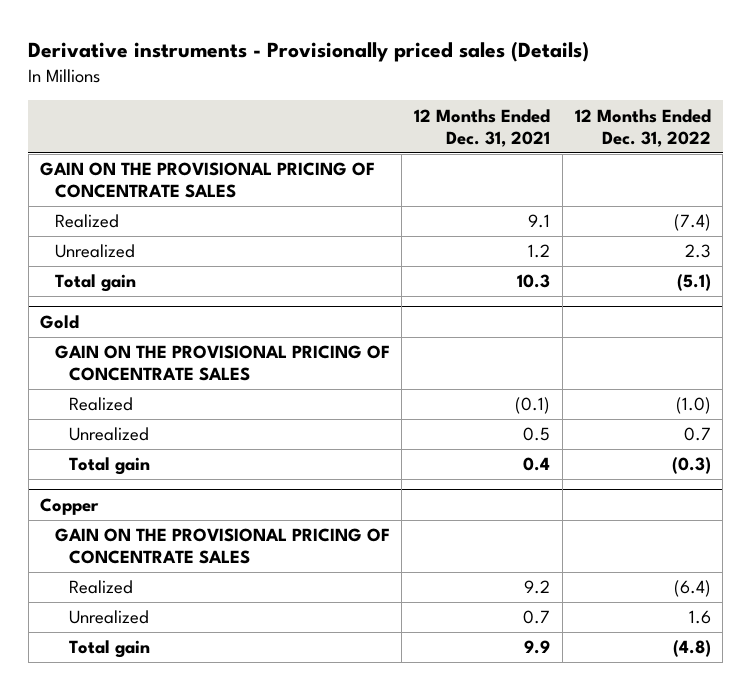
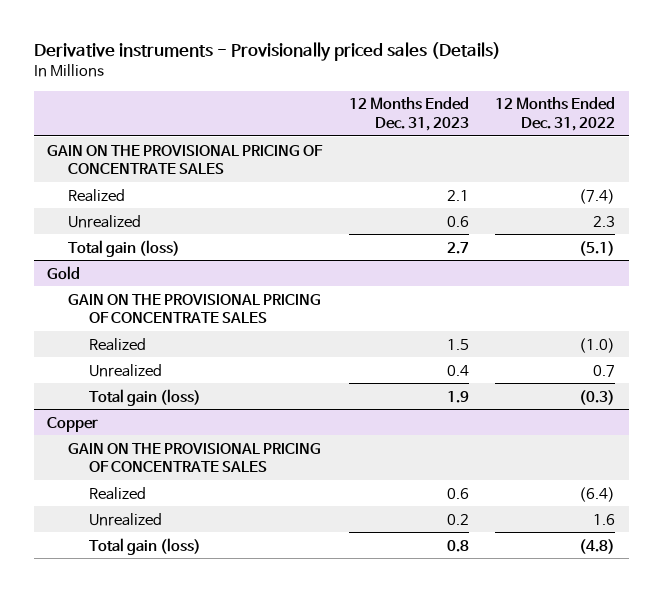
- | 12 Months Ended Dec. 31, 2021 | 12 Months Ended Dec. 31, 2022
+ | 12 Months Ended Dec. 31, 2023 | 12 Months Ended Dec. 31, 2022
- Total gain | 10.3 | (5.1)
+ Total gain (loss) | 2.7 | (5.1)
@ Gold
- Total gain | 0.4 | (0.3)
+ Total gain (loss) | 1.9 | (0.3)
@ Copper
- Total gain | 9.9 | (4.8)
+ Total gain (loss) | 0.8 | (4.8)

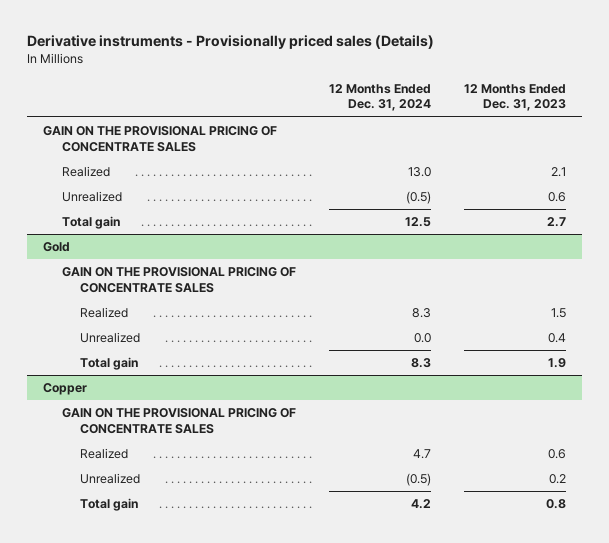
- | 12 Months Ended Dec. 31, 2023 | 12 Months Ended Dec. 31, 2022
+ | 12 Months Ended Dec. 31, 2024 | 12 Months Ended Dec. 31, 2023
- Total gain (loss) | 2.7 | (5.1)
+ Total gain | 12.5 | 2.7
@ Gold
- Total gain (loss) | 1.9 | (0.3)
+ Total gain | 8.3 | 1.9
@ Copper
- Total gain (loss) | 0.8 | (4.8)
+ Total gain | 4.2 | 0.8

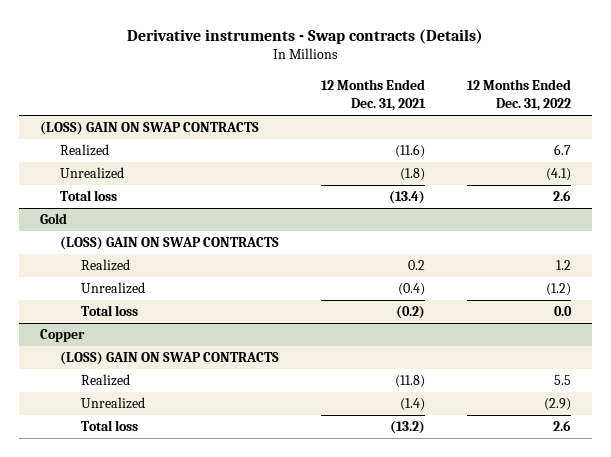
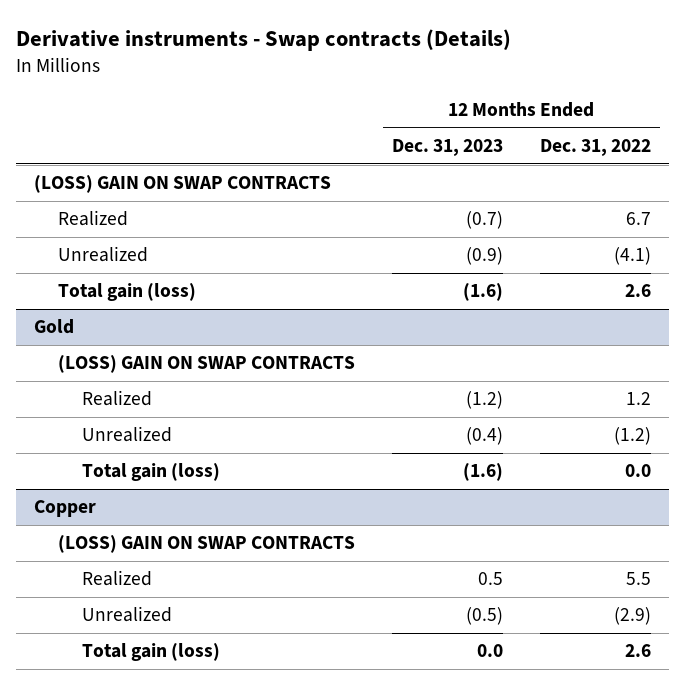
- | 12 Months Ended Dec. 31, 2021 | 12 Months Ended Dec. 31, 2022
+ | 12 Months Ended Dec. 31, 2023 | 12 Months Ended Dec. 31, 2022
- Total loss | (13.4) | 2.6
+ Total gain (loss) | (1.6) | 2.6
@ Gold
- Total loss | (0.2) | 0.0
+ Total gain (loss) | (1.6) | 0.0
@ Copper
- Total loss | (13.2) | 2.6
+ Total gain (loss) | 0.0 | 2.6

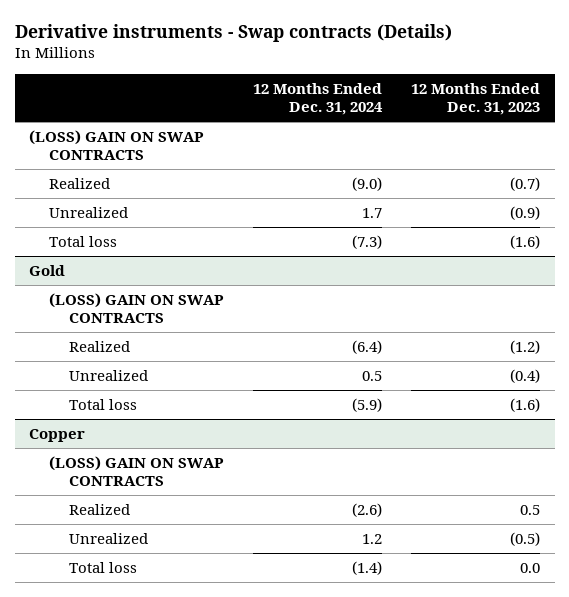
- | 12 Months Ended Dec. 31, 2023 | 12 Months Ended Dec. 31, 2022
+ | 12 Months Ended Dec. 31, 2024 | 12 Months Ended Dec. 31, 2023
- Total gain (loss) | (1.6) | 2.6
+ Total loss | (7.3) | (1.6)
@ Gold
- Total gain (loss) | (1.6) | 0.0
+ Total loss | (5.9) | (1.6)
@ Copper
- Total gain (loss) | 0.0 | 2.6
+ Total loss | (1.4) | 0.0

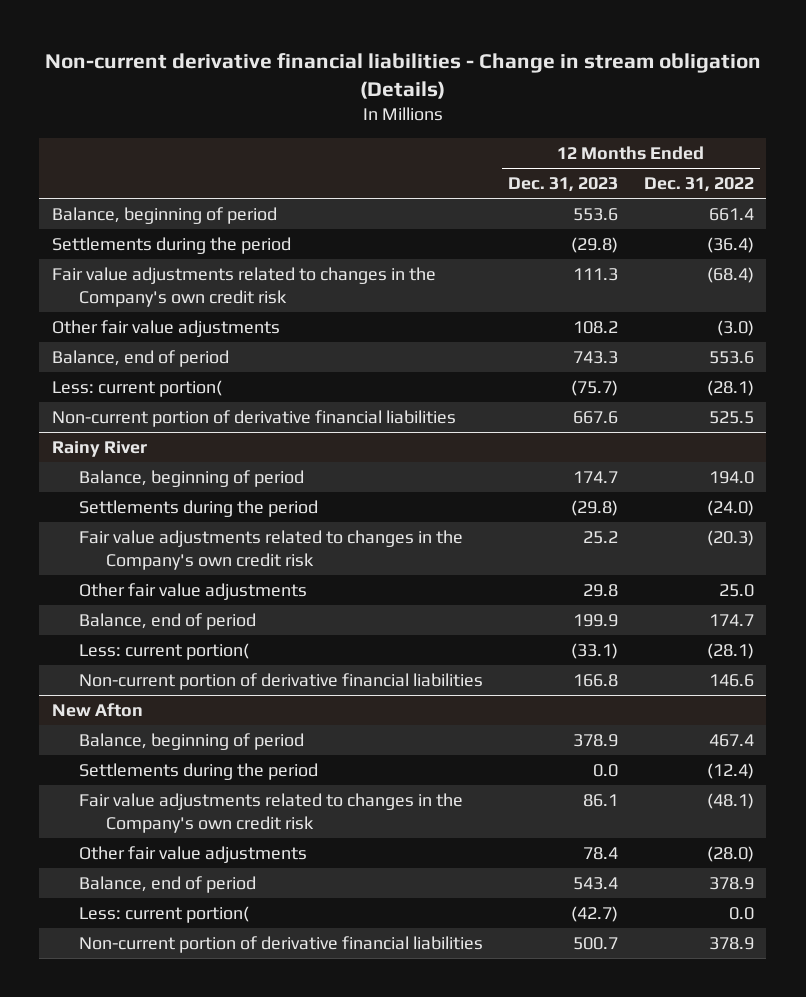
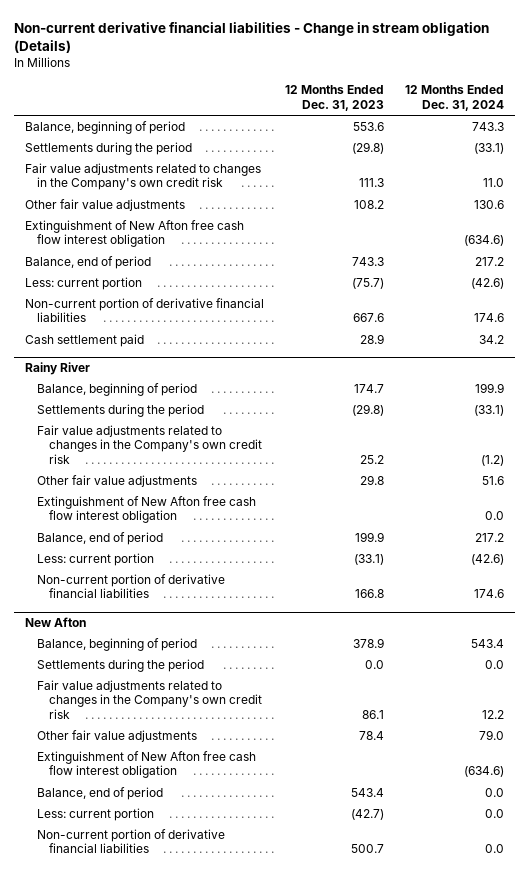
- | 12 Months Ended Dec. 31, 2023 | 12 Months Ended Dec. 31, 2022
+ | 12 Months Ended Dec. 31, 2023 | 12 Months Ended Dec. 31, 2024
+ Extinguishment of New Afton free cash flow interest obligation | | (634.6)
- Less: current portion( | (75.7) | (28.1)
+ Less: current portion | (75.7) | (42.6)
+ Cash settlement paid | 28.9 | 34.2
@ Rainy River
+ Extinguishment of New Afton free cash flow interest obligation | | 0.0
- Less: current portion( | (33.1) | (28.1)
+ Less: current portion | (33.1) | (42.6)
@ New Afton
+ Extinguishment of New Afton free cash flow interest obligation | | (634.6)
- Less: current portion( | (42.7) | 0.0
+ Less: current portion | (42.7) | 0.0

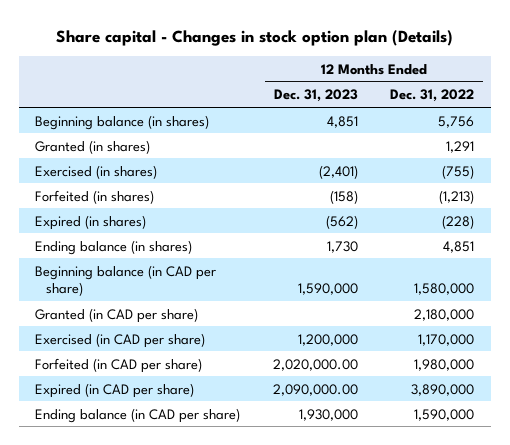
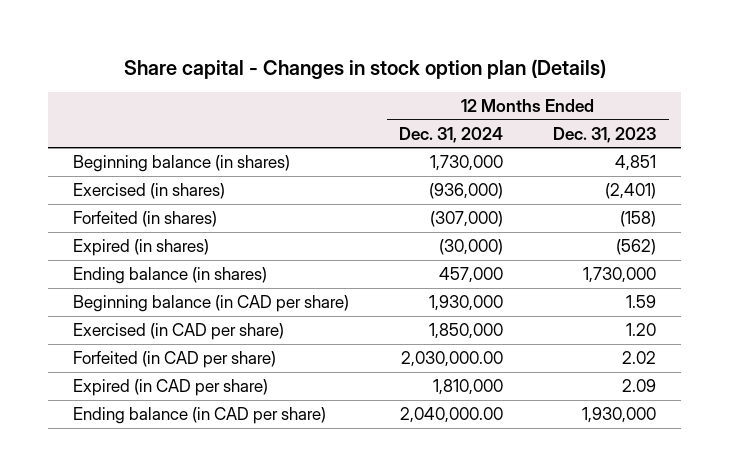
- | 12 Months Ended Dec. 31, 2023 | 12 Months Ended Dec. 31, 2022
+ | 12 Months Ended Dec. 31, 2024 | 12 Months Ended Dec. 31, 2023
- Granted (in shares) | | 1,291
- Ending balance (in shares) | 1,730 | 4,851
- Beginning balance (in CAD per share) | 1,590,000 | 1,580,000
- Granted (in CAD per share) | | 2,180,000
- Exercised (in CAD per share) | 1,200,000 | 1,170,000
- Forfeited (in CAD per share) | 2,020,000.00 | 1,980,000
- Expired (in CAD per share) | 2,090,000.00 | 3,890,000
+ Ending balance (in shares) | 457,000 | 1,730,000
+ Beginning balance (in CAD per share) | 1,930,000 | 1.59
+ Exercised (in CAD per share) | 1,850,000 | 1.20
+ Forfeited (in CAD per share) | 2,030,000.00 | 2.02
+ Expired (in CAD per share) | 1,810,000 | 2.09

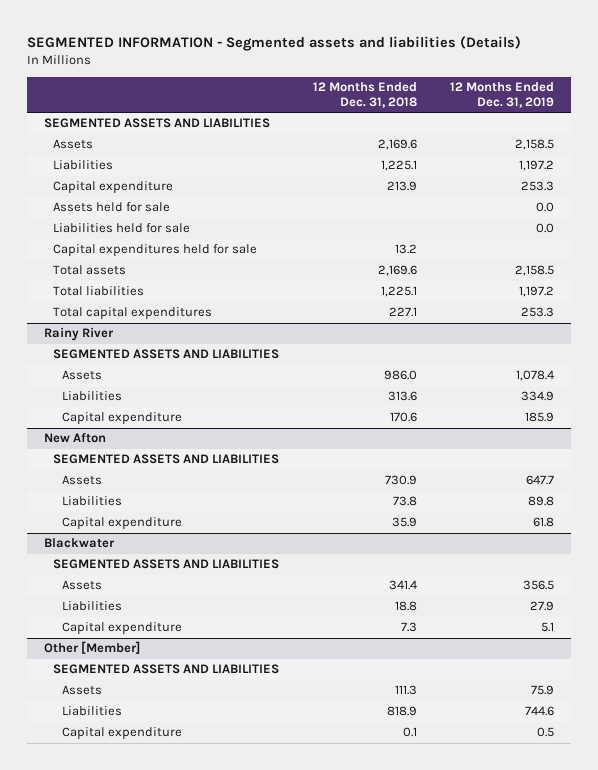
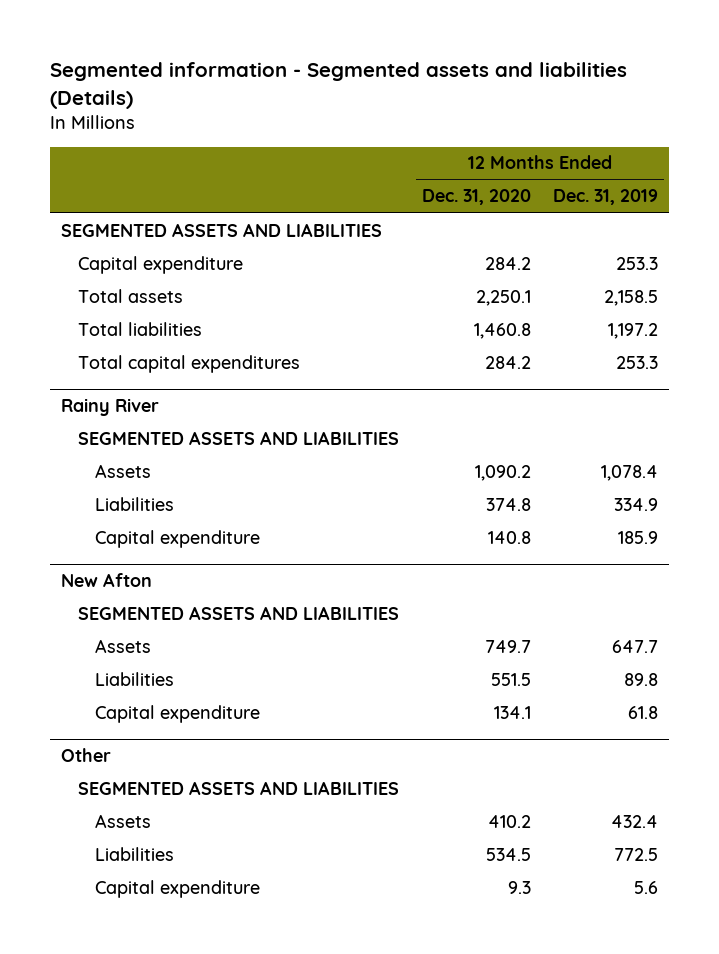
- SEGMENTED INFORMATION - Segmented assets and liabilities (Details)
+ Segmented information - Segmented assets and liabilities (Details)
- | 12 Months Ended Dec. 31, 2018 | 12 Months Ended Dec. 31, 2019
+ | 12 Months Ended Dec. 31, 2020 | 12 Months Ended Dec. 31, 2019
- Assets | 2,169.6 | 2,158.5
- Liabilities | 1,225.1 | 1,197.2
- Assets held for sale | | 0.0
- Liabilities held for sale | | 0.0
- Capital expenditures held for sale | 13.2 |
- Blackwater
- SEGMENTED ASSETS AND LIABILITIES
- Assets | 341.4 | 356.5
- Liabilities | 18.8 | 27.9
- Capital expenditure | 7.3 | 5.1
- Other [Member]
+ Other
- Assets | 111.3 | 75.9
- Liabilities | 818.9 | 744.6
- Capital expenditure | 0.1 | 0.5
+ Assets | 410.2 | 432.4
+ Liabilities | 534.5 | 772.5
+ Capital expenditure | 9.3 | 5.6

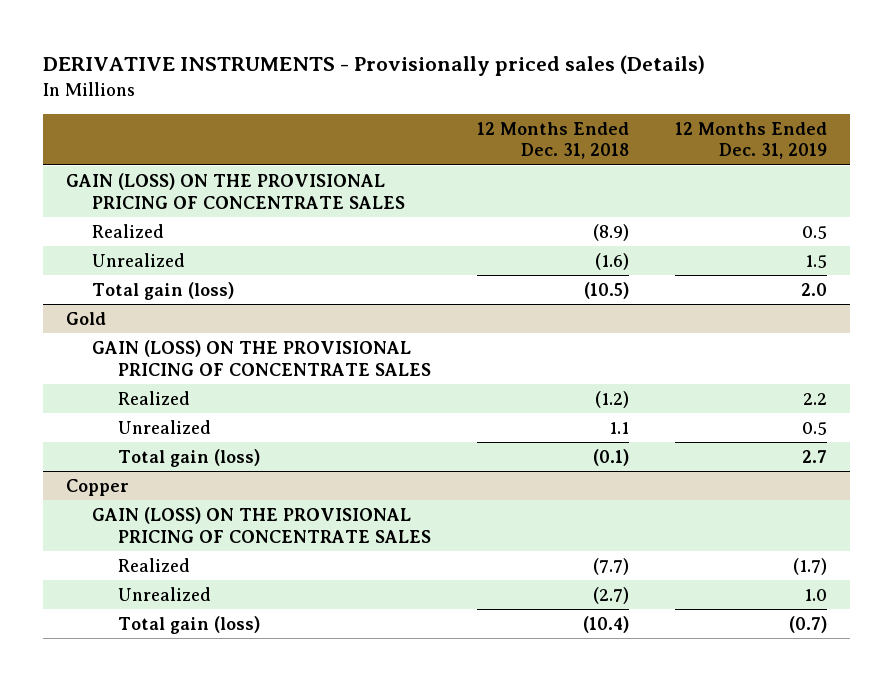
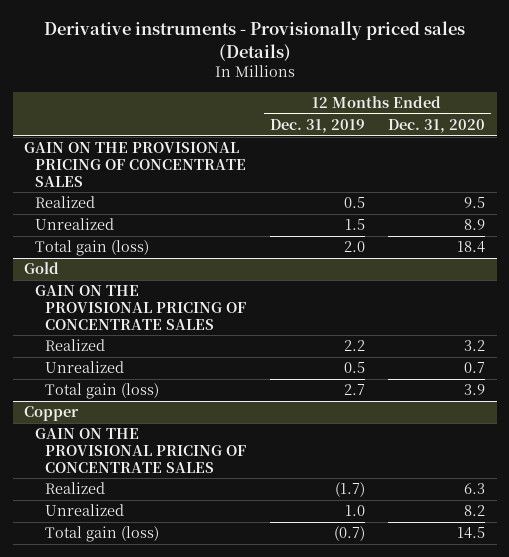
- DERIVATIVE INSTRUMENTS - Provisionally priced sales (Details)
+ Derivative instruments - Provisionally priced sales (Details)
- | 12 Months Ended Dec. 31, 2018 | 12 Months Ended Dec. 31, 2019
+ | 12 Months Ended Dec. 31, 2019 | 12 Months Ended Dec. 31, 2020
- GAIN (LOSS) ON THE PROVISIONAL PRICING OF CONCENTRATE SALES
+ GAIN ON THE PROVISIONAL PRICING OF CONCENTRATE SALES
@ Gold
- GAIN (LOSS) ON THE PROVISIONAL PRICING OF CONCENTRATE SALES
+ GAIN ON THE PROVISIONAL PRICING OF CONCENTRATE SALES
@ Copper
- GAIN (LOSS) ON THE PROVISIONAL PRICING OF CONCENTRATE SALES
+ GAIN ON THE PROVISIONAL PRICING OF CONCENTRATE SALES

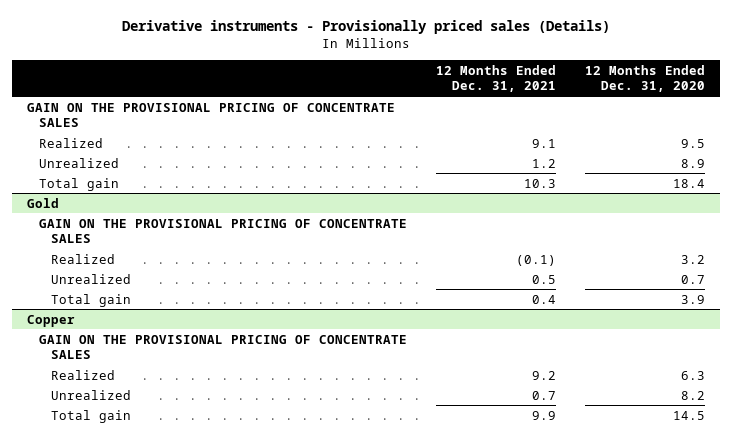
- | 12 Months Ended Dec. 31, 2019 | 12 Months Ended Dec. 31, 2020
+ | 12 Months Ended Dec. 31, 2021 | 12 Months Ended Dec. 31, 2020
- Total gain (loss) | 2.0 | 18.4
+ Total gain | 10.3 | 18.4
@ Gold
- Total gain (loss) | 2.7 | 3.9
+ Total gain | 0.4 | 3.9
@ Copper
- Total gain (loss) | (0.7) | 14.5
+ Total gain | 9.9 | 14.5

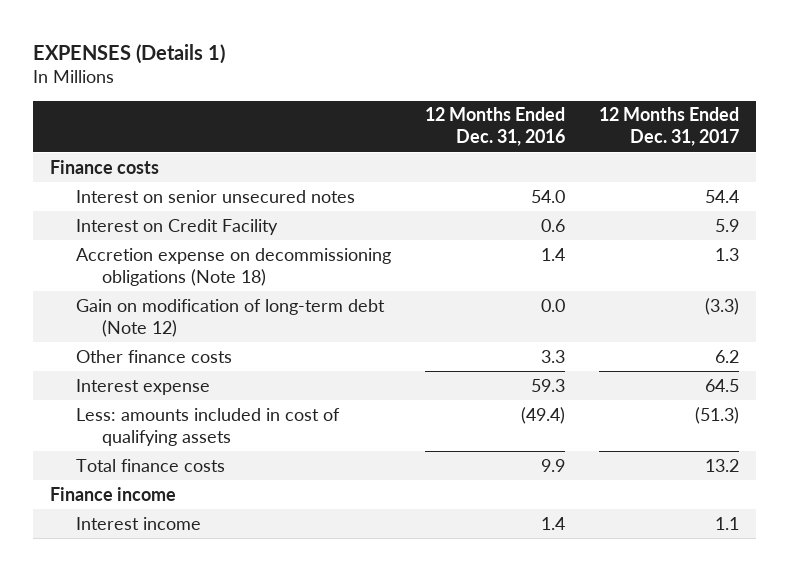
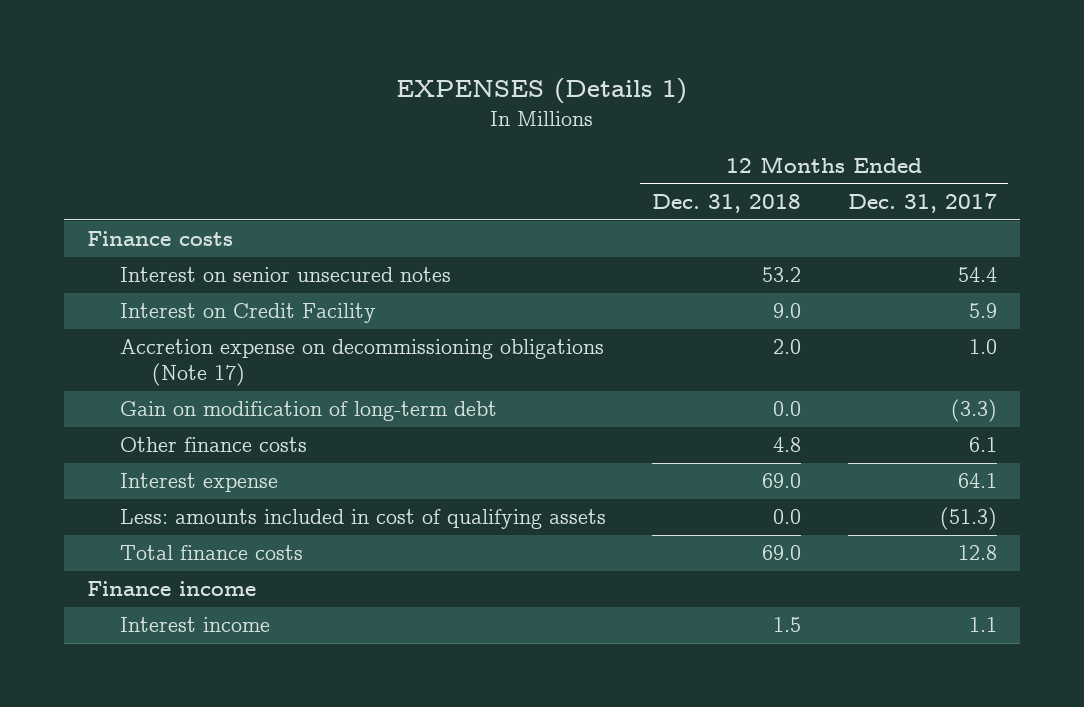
- | 12 Months Ended Dec. 31, 2016 | 12 Months Ended Dec. 31, 2017
+ | 12 Months Ended Dec. 31, 2018 | 12 Months Ended Dec. 31, 2017
- Accretion expense on decommissioning obligations (Note 18) | 1.4 | 1.3
- Gain on modification of long-term debt (Note 12) | 0.0 | (3.3)
- Other finance costs | 3.3 | 6.2
- Interest expense | 59.3 | 64.5
+ Accretion expense on decommissioning obligations (Note 17) | 2.0 | 1.0
+ Gain on modification of long-term debt | 0.0 | (3.3)
+ Other finance costs | 4.8 | 6.1
+ Interest expense | 69.0 | 64.1
- Total finance costs | 9.9 | 13.2
+ Total finance costs | 69.0 | 12.8

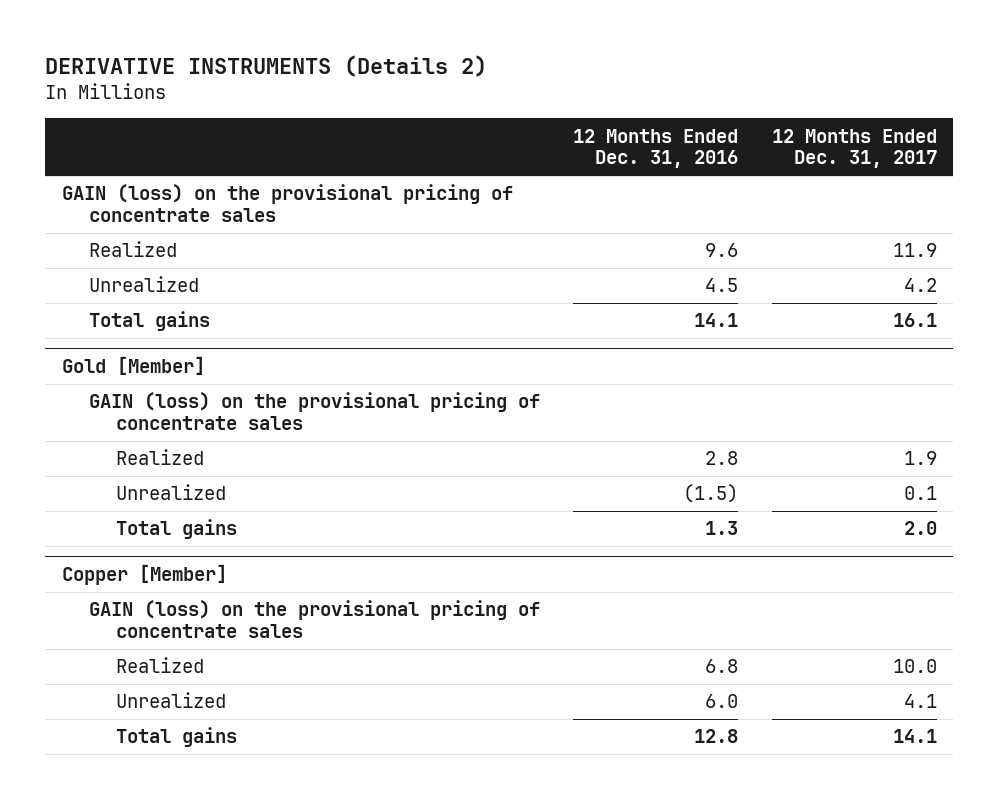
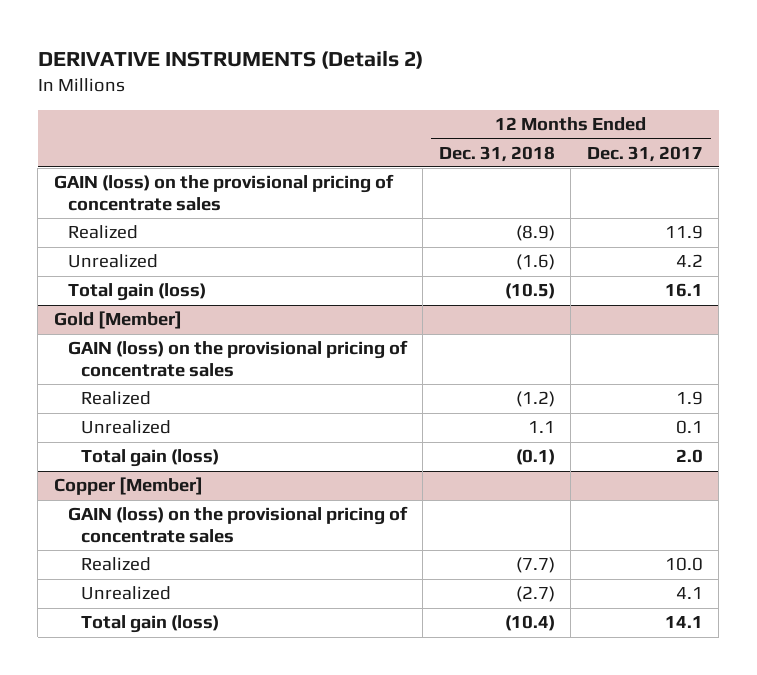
- | 12 Months Ended Dec. 31, 2016 | 12 Months Ended Dec. 31, 2017
+ | 12 Months Ended Dec. 31, 2018 | 12 Months Ended Dec. 31, 2017
- Total gains | 14.1 | 16.1
+ Total gain (loss) | (10.5) | 16.1
@ Gold [Member]
- Total gains | 1.3 | 2.0
+ Total gain (loss) | (0.1) | 2.0
@ Copper [Member]
- Total gains | 12.8 | 14.1
+ Total gain (loss) | (10.4) | 14.1

